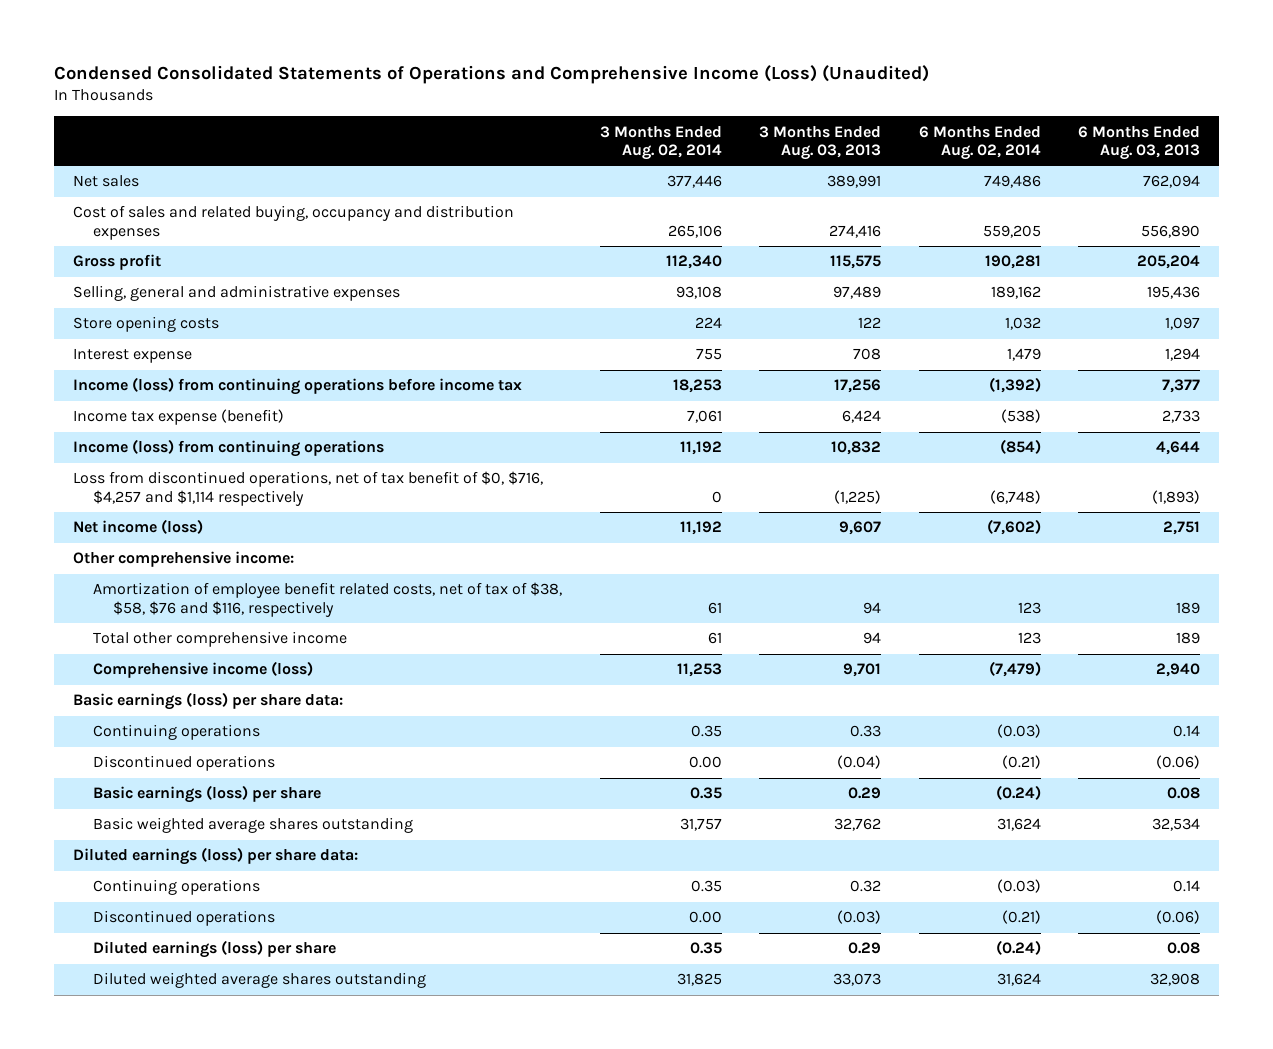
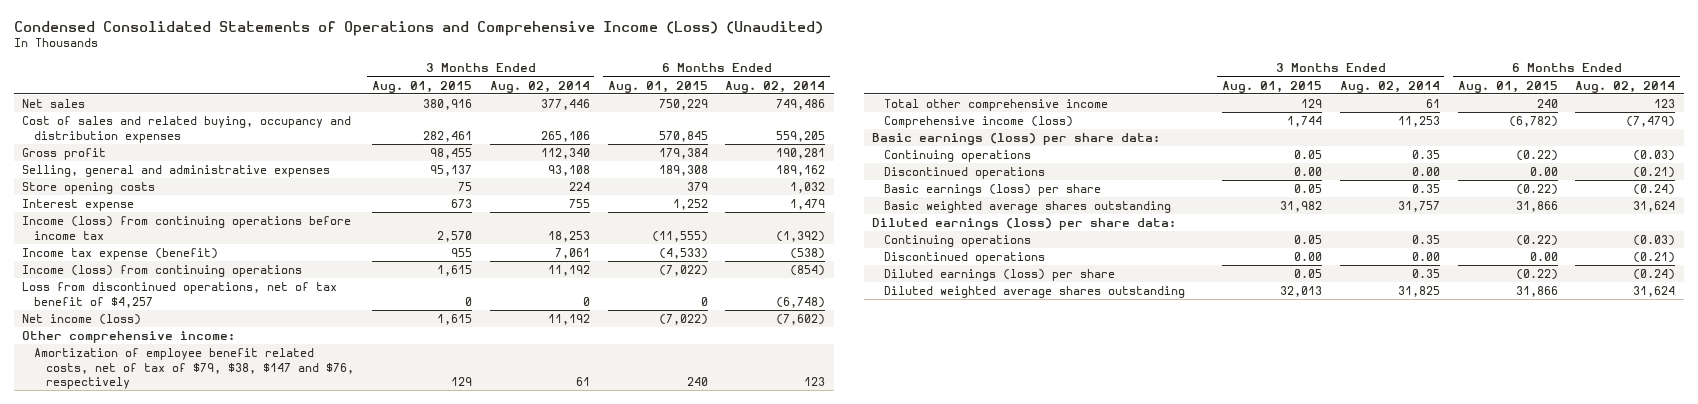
- | 3 Months Ended Aug. 02, 2014 | 3 Months Ended Aug. 03, 2013 | 6 Months Ended Aug. 02, 2014 | 6 Months Ended Aug. 03, 2013
+ | 3 Months Ended Aug. 01, 2015 | 3 Months Ended Aug. 02, 2014 | 6 Months Ended Aug. 01, 2015 | 6 Months Ended Aug. 02, 2014
- Loss from discontinued operations, net of tax benefit of $0, $716, $4,257 and $1,114 respectively | 0 | (1,225) | (6,748) | (1,893)
+ Loss from discontinued operations, net of tax benefit of $4,257 | 0 | 0 | 0 | (6,748)
- Amortization of employee benefit related costs, net of tax of $38, $58, $76 and $116, respectively | 61 | 94 | 123 | 189
+ Amortization of employee benefit related costs, net of tax of $79, $38, $147 and $76, respectively | 129 | 61 | 240 | 123

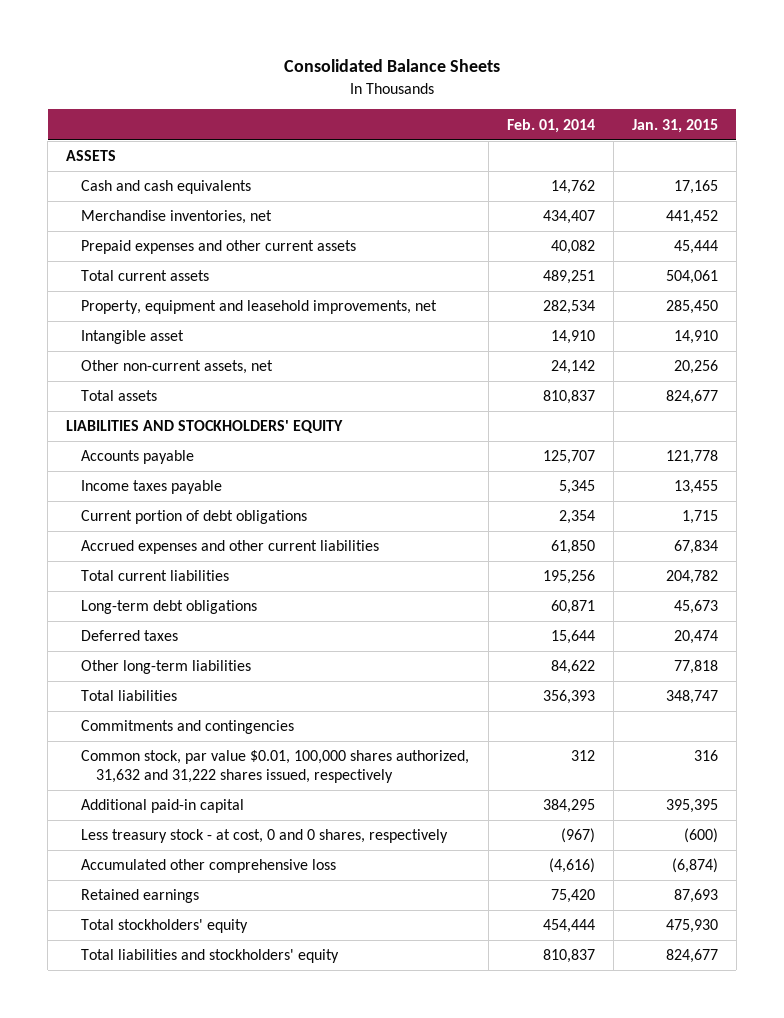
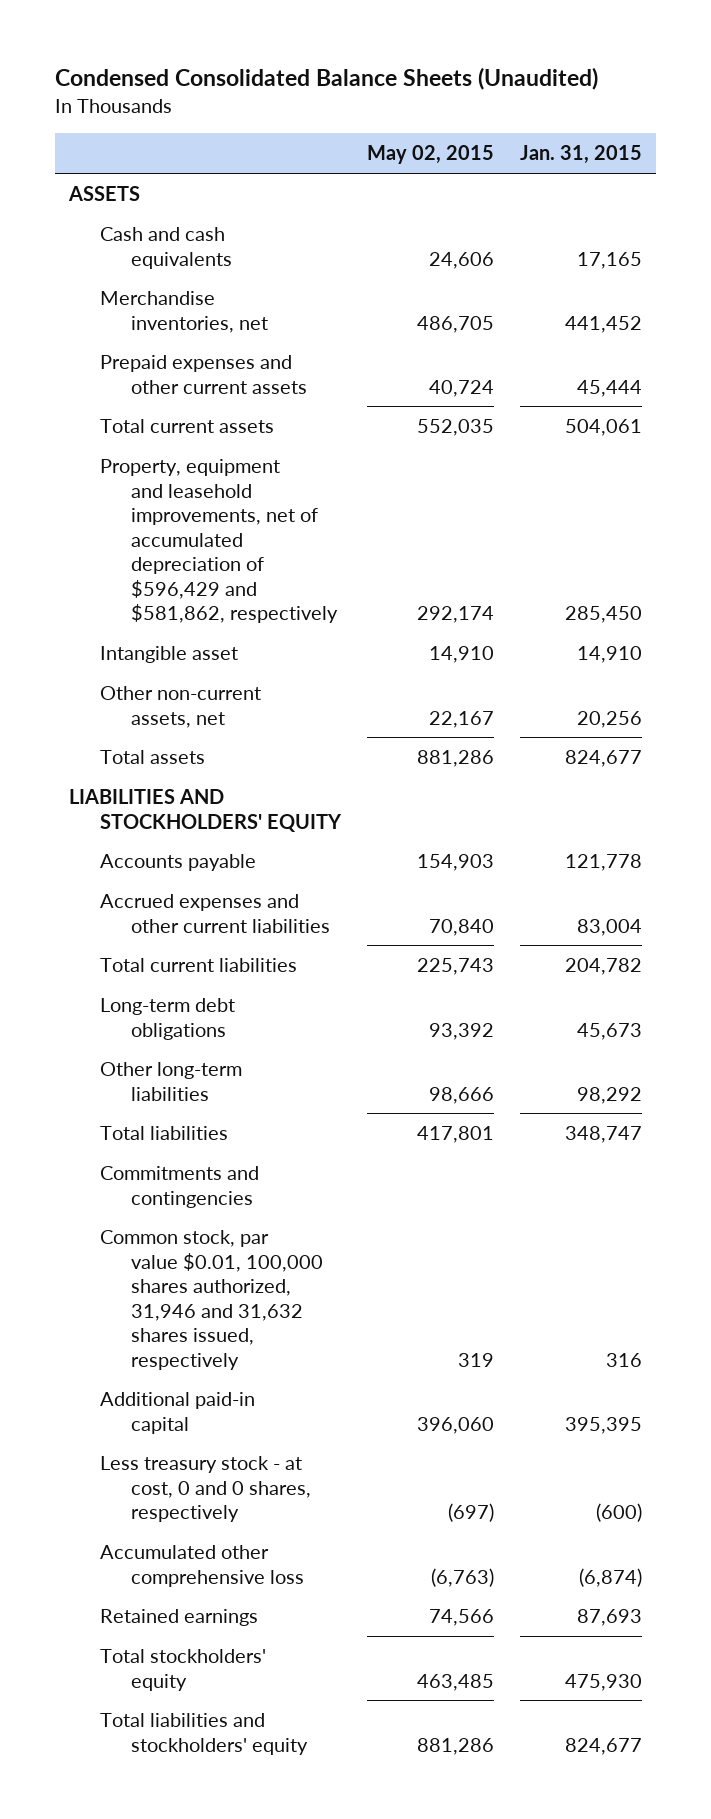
- Consolidated Balance Sheets
+ Condensed Consolidated Balance Sheets (Unaudited)
- | Feb. 01, 2014 | Jan. 31, 2015
+ | May 02, 2015 | Jan. 31, 2015
- Property, equipment and leasehold improvements, net | 282,534 | 285,450
+ Property, equipment and leasehold improvements, net of accumulated depreciation of $596,429 and $581,862, respectively | 292,174 | 285,450
- Income taxes payable | 5,345 | 13,455
- Current portion of debt obligations | 2,354 | 1,715
- Accrued expenses and other current liabilities | 61,850 | 67,834
+ Accrued expenses and other current liabilities | 70,840 | 83,004
- Deferred taxes | 15,644 | 20,474
- Other long-term liabilities | 84,622 | 77,818
+ Other long-term liabilities | 98,666 | 98,292
- Common stock, par value $0.01, 100,000 shares authorized, 31,632 and 31,222 shares issued, respectively | 312 | 316
+ Common stock, par value $0.01, 100,000 shares authorized, 31,946 and 31,632 shares issued, respectively | 319 | 316

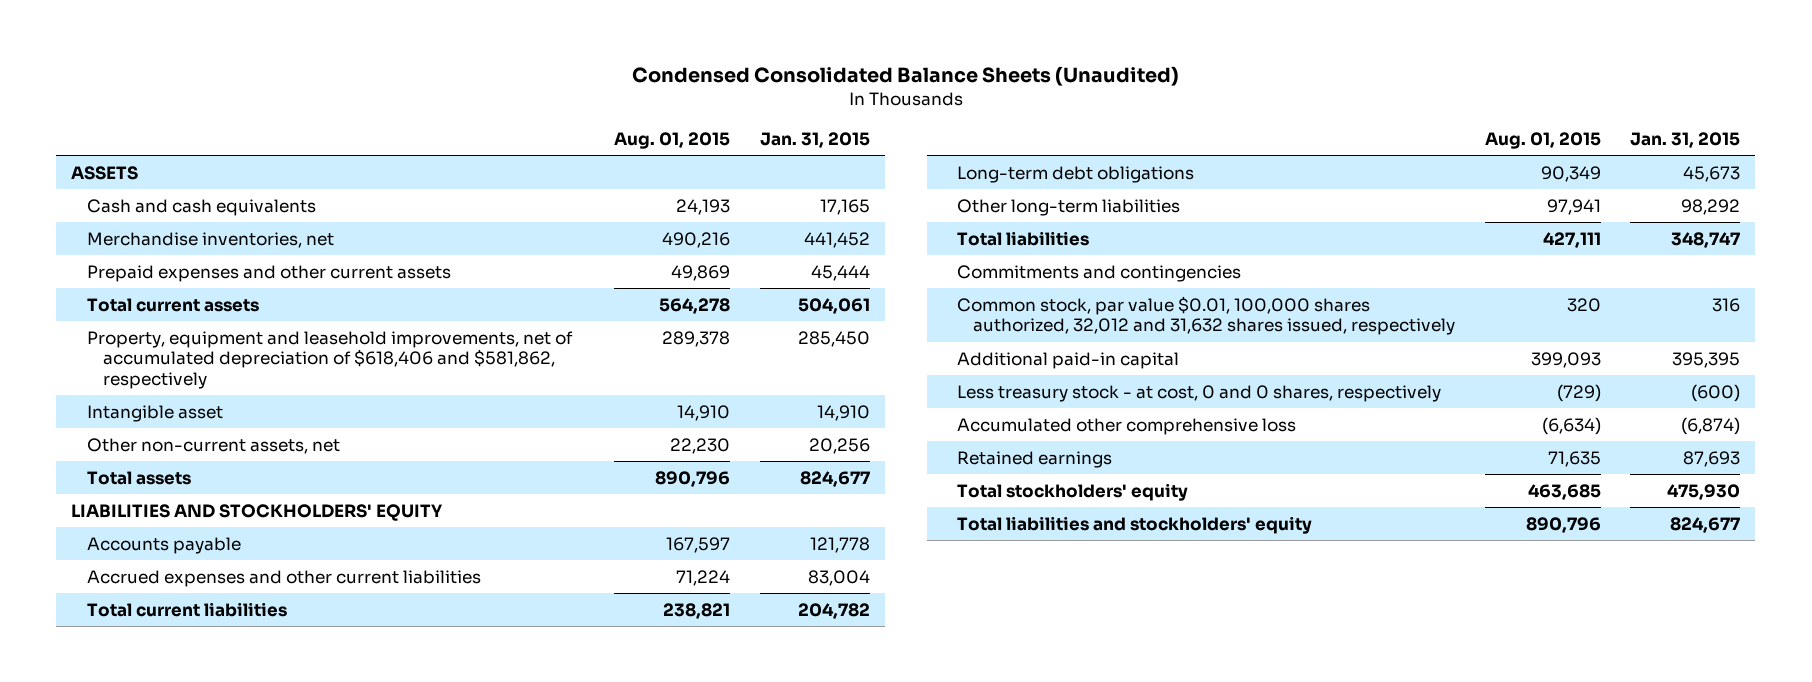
- | May 02, 2015 | Jan. 31, 2015
+ | Aug. 01, 2015 | Jan. 31, 2015
- Property, equipment and leasehold improvements, net of accumulated depreciation of $596,429 and $581,862, respectively | 292,174 | 285,450
+ Property, equipment and leasehold improvements, net of accumulated depreciation of $618,406 and $581,862, respectively | 289,378 | 285,450
- Common stock, par value $0.01, 100,000 shares authorized, 31,946 and 31,632 shares issued, respectively | 319 | 316
+ Common stock, par value $0.01, 100,000 shares authorized, 32,012 and 31,632 shares issued, respectively | 320 | 316

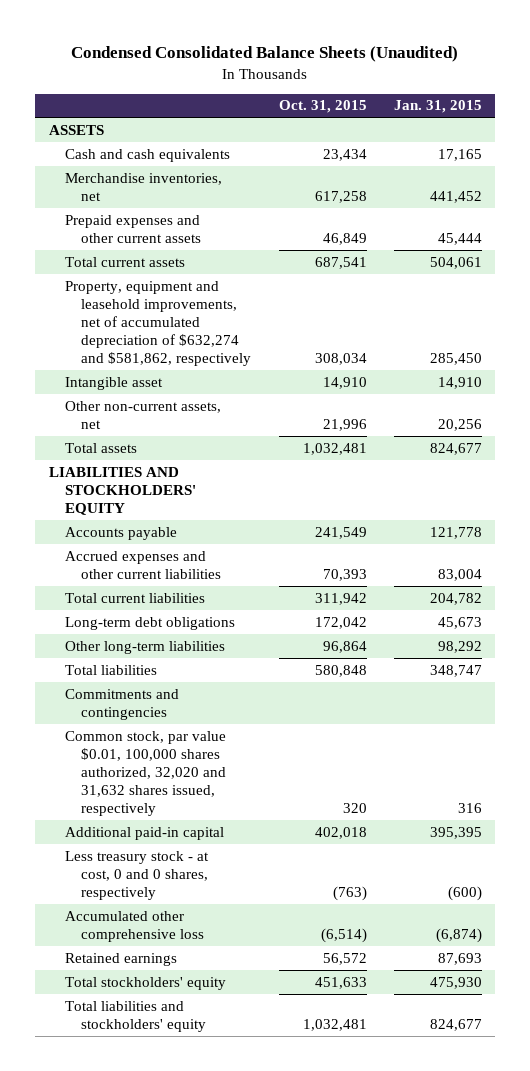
- | Aug. 01, 2015 | Jan. 31, 2015
+ | Oct. 31, 2015 | Jan. 31, 2015
- Property, equipment and leasehold improvements, net of accumulated depreciation of $618,406 and $581,862, respectively | 289,378 | 285,450
+ Property, equipment and leasehold improvements, net of accumulated depreciation of $632,274 and $581,862, respectively | 308,034 | 285,450
- Common stock, par value $0.01, 100,000 shares authorized, 32,012 and 31,632 shares issued, respectively | 320 | 316
+ Common stock, par value $0.01, 100,000 shares authorized, 32,020 and 31,632 shares issued, respectively | 320 | 316

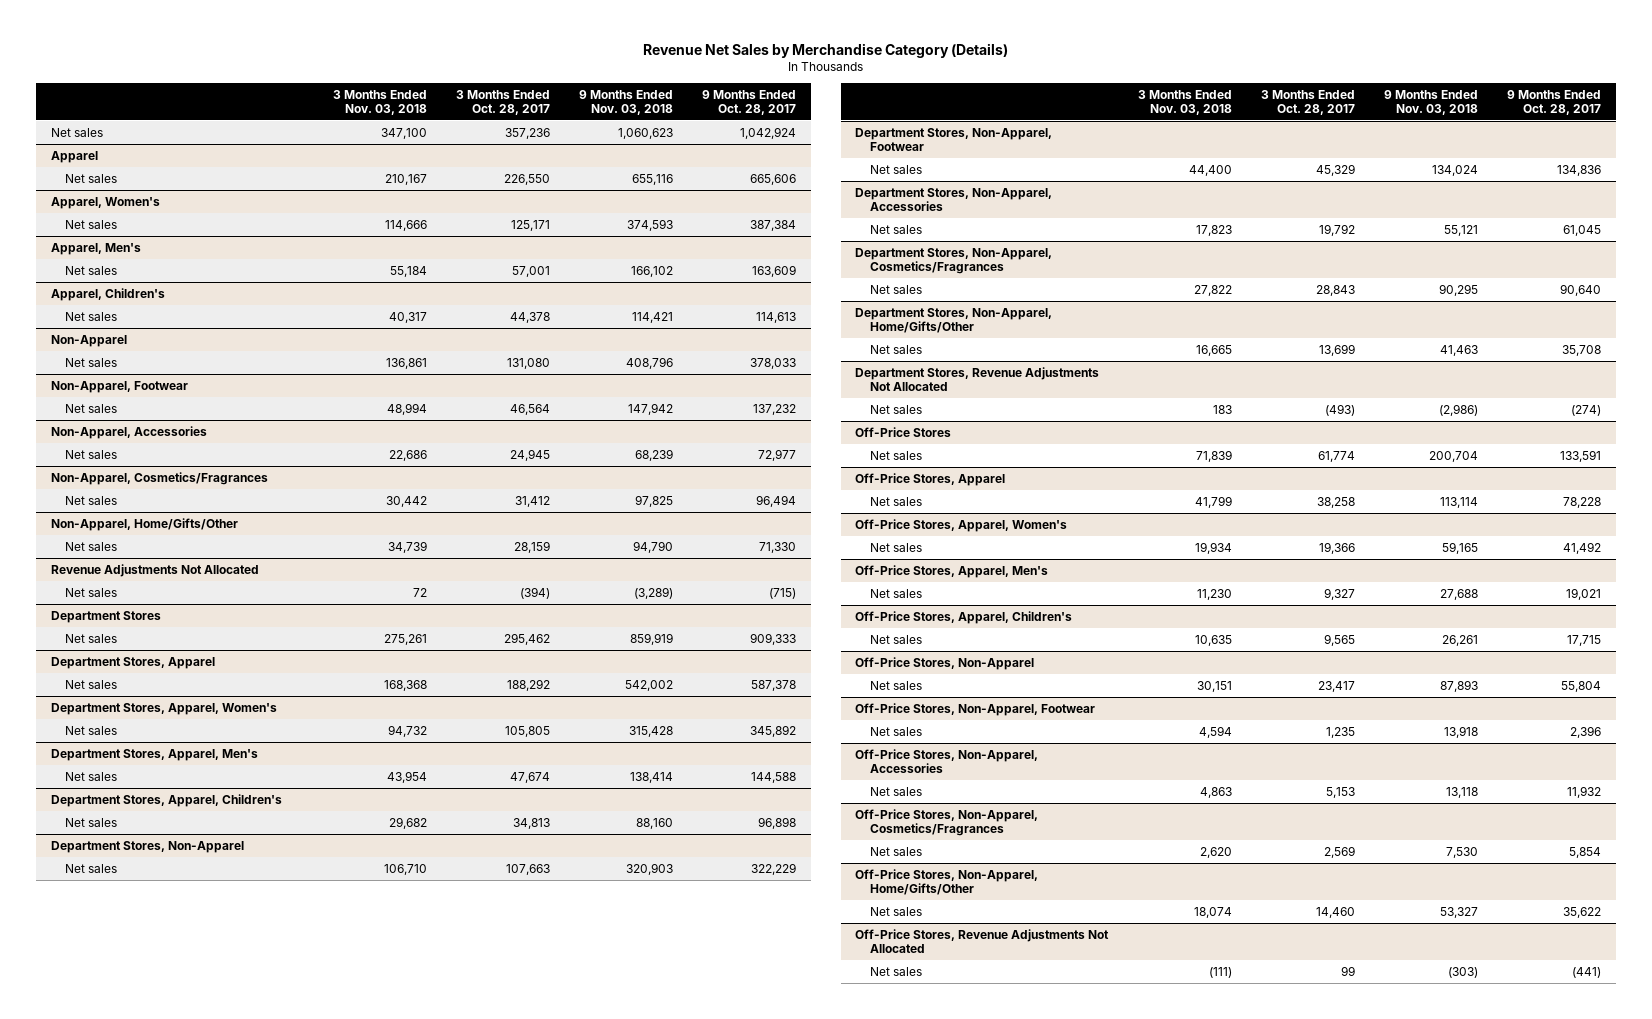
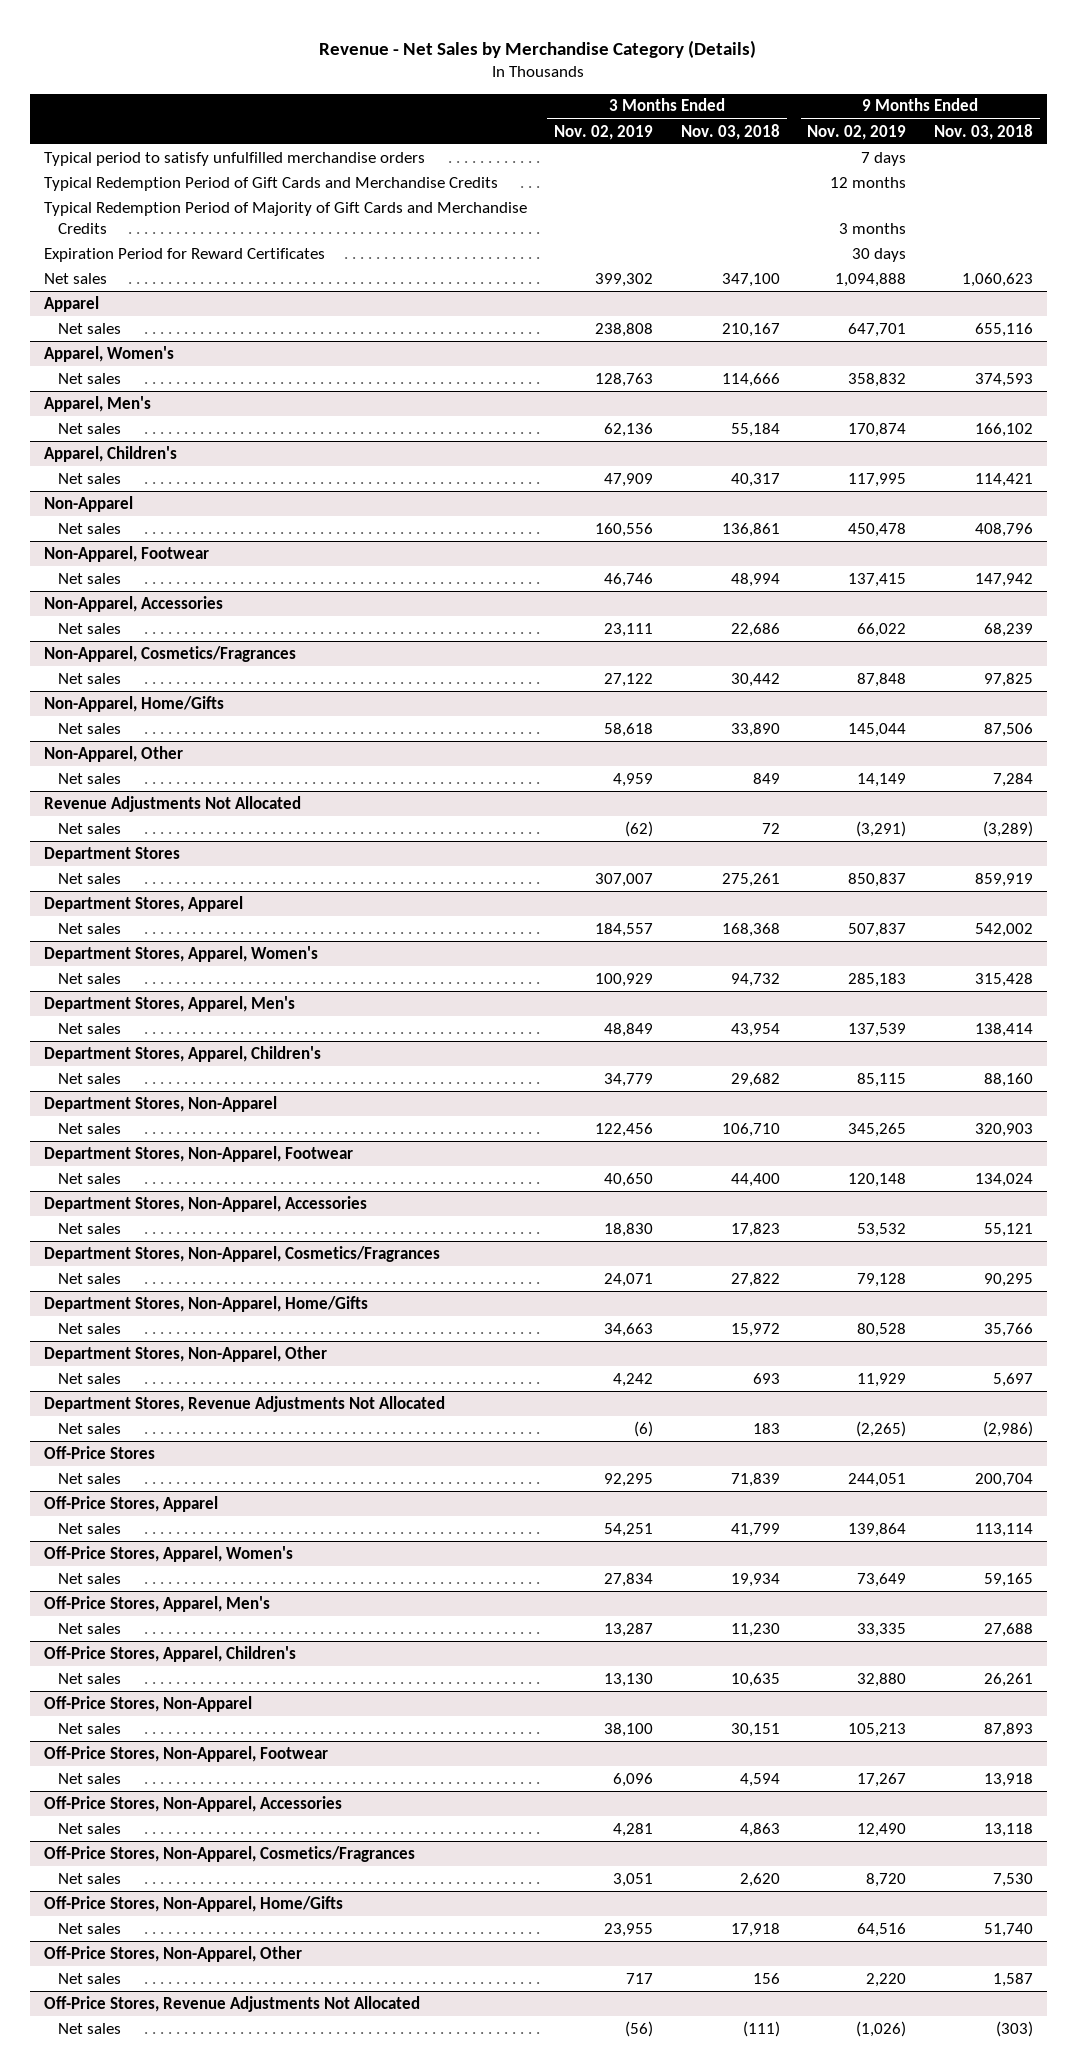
- Revenue Net Sales by Merchandise Category (Details)
+ Revenue - Net Sales by Merchandise Category (Details)
- | 3 Months Ended Nov. 03, 2018 | 3 Months Ended Oct. 28, 2017 | 9 Months Ended Nov. 03, 2018 | 9 Months Ended Oct. 28, 2017
+ | 3 Months Ended Nov. 02, 2019 | 3 Months Ended Nov. 03, 2018 | 9 Months Ended Nov. 02, 2019 | 9 Months Ended Nov. 03, 2018
+ Typical period to satisfy unfulfilled merchandise orders | | | 7 days |
+ Typical Redemption Period of Gift Cards and Merchandise Credits | | | 12 months |
+ Typical Redemption Period of Majority of Gift Cards and Merchandise Credits | | | 3 months |
+ Expiration Period for Reward Certificates | | | 30 days |
- Non-Apparel, Home/Gifts/Other
- Net sales | 34,739 | 28,159 | 94,790 | 71,330
+ Non-Apparel, Home/Gifts
+ Net sales | 58,618 | 33,890 | 145,044 | 87,506
+ Non-Apparel, Other
+ Net sales | 4,959 | 849 | 14,149 | 7,284
- Department Stores, Non-Apparel, Home/Gifts/Other
- Net sales | 16,665 | 13,699 | 41,463 | 35,708
+ Department Stores, Non-Apparel, Home/Gifts
+ Net sales | 34,663 | 15,972 | 80,528 | 35,766
+ Department Stores, Non-Apparel, Other
+ Net sales | 4,242 | 693 | 11,929 | 5,697
- Off-Price Stores, Non-Apparel, Home/Gifts/Other
- Net sales | 18,074 | 14,460 | 53,327 | 35,622
+ Off-Price Stores, Non-Apparel, Home/Gifts
+ Net sales | 23,955 | 17,918 | 64,516 | 51,740
+ Off-Price Stores, Non-Apparel, Other
+ Net sales | 717 | 156 | 2,220 | 1,587

